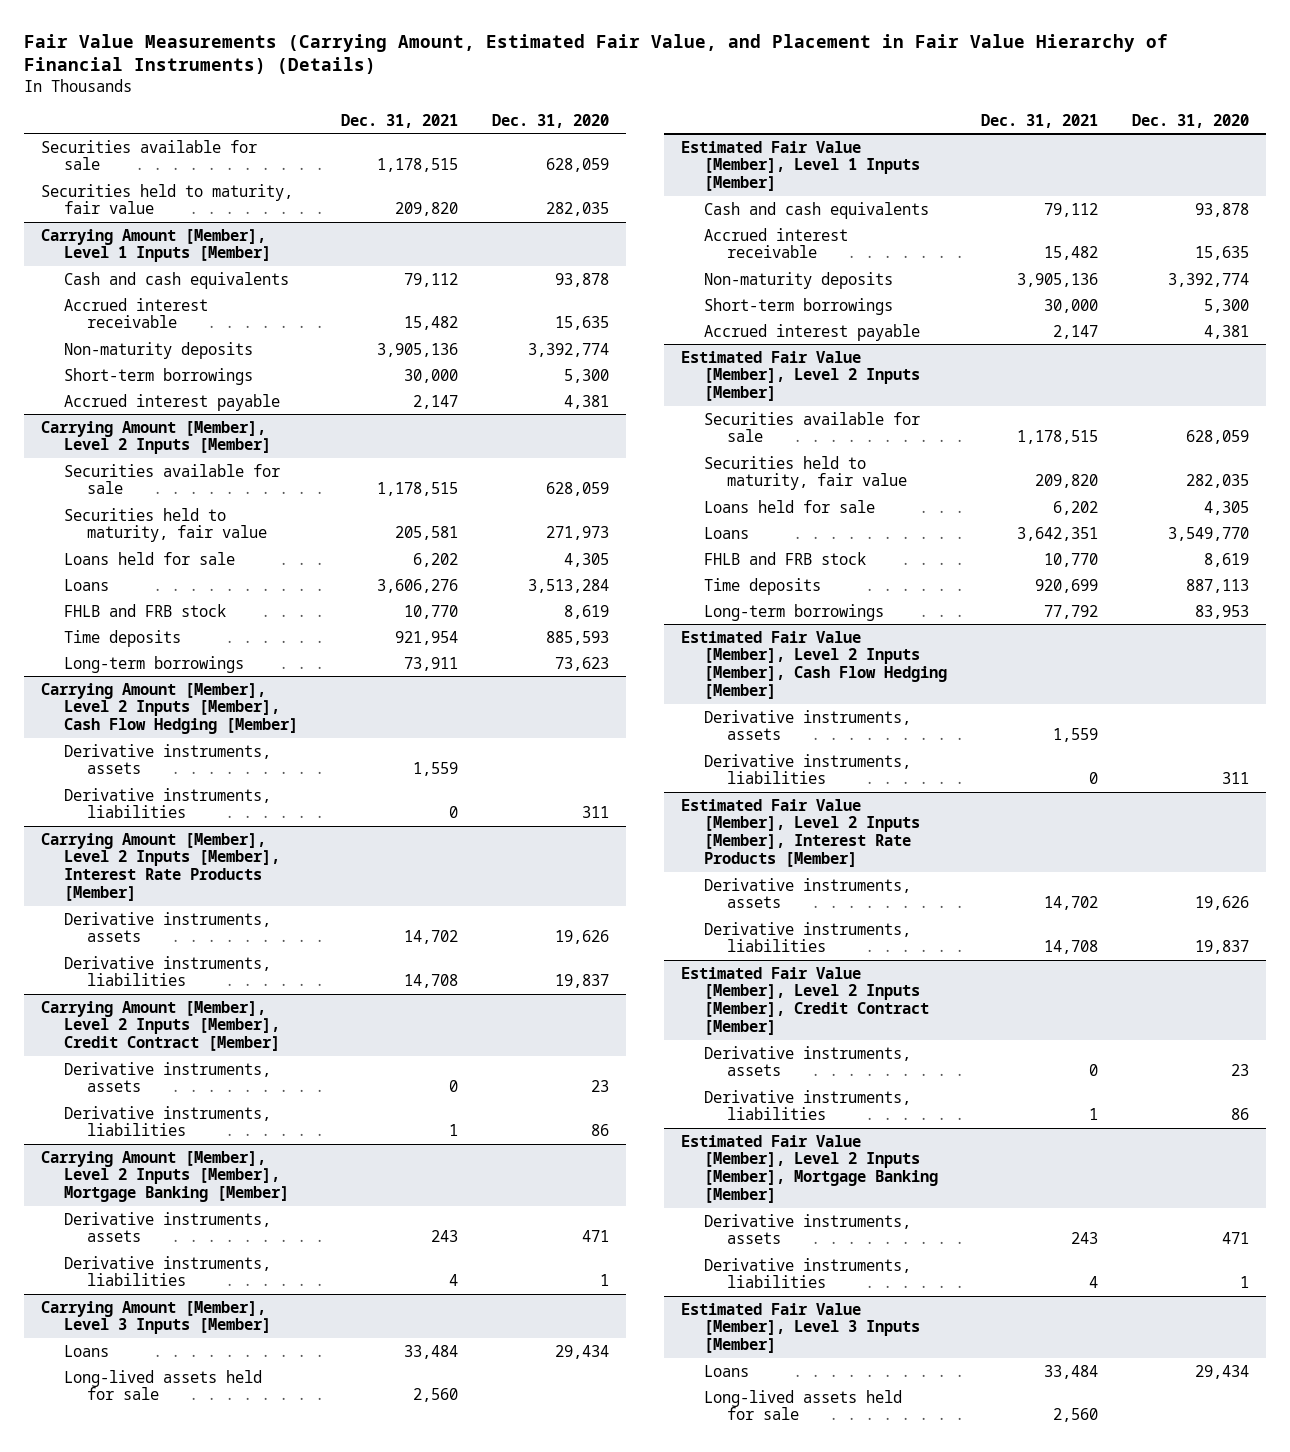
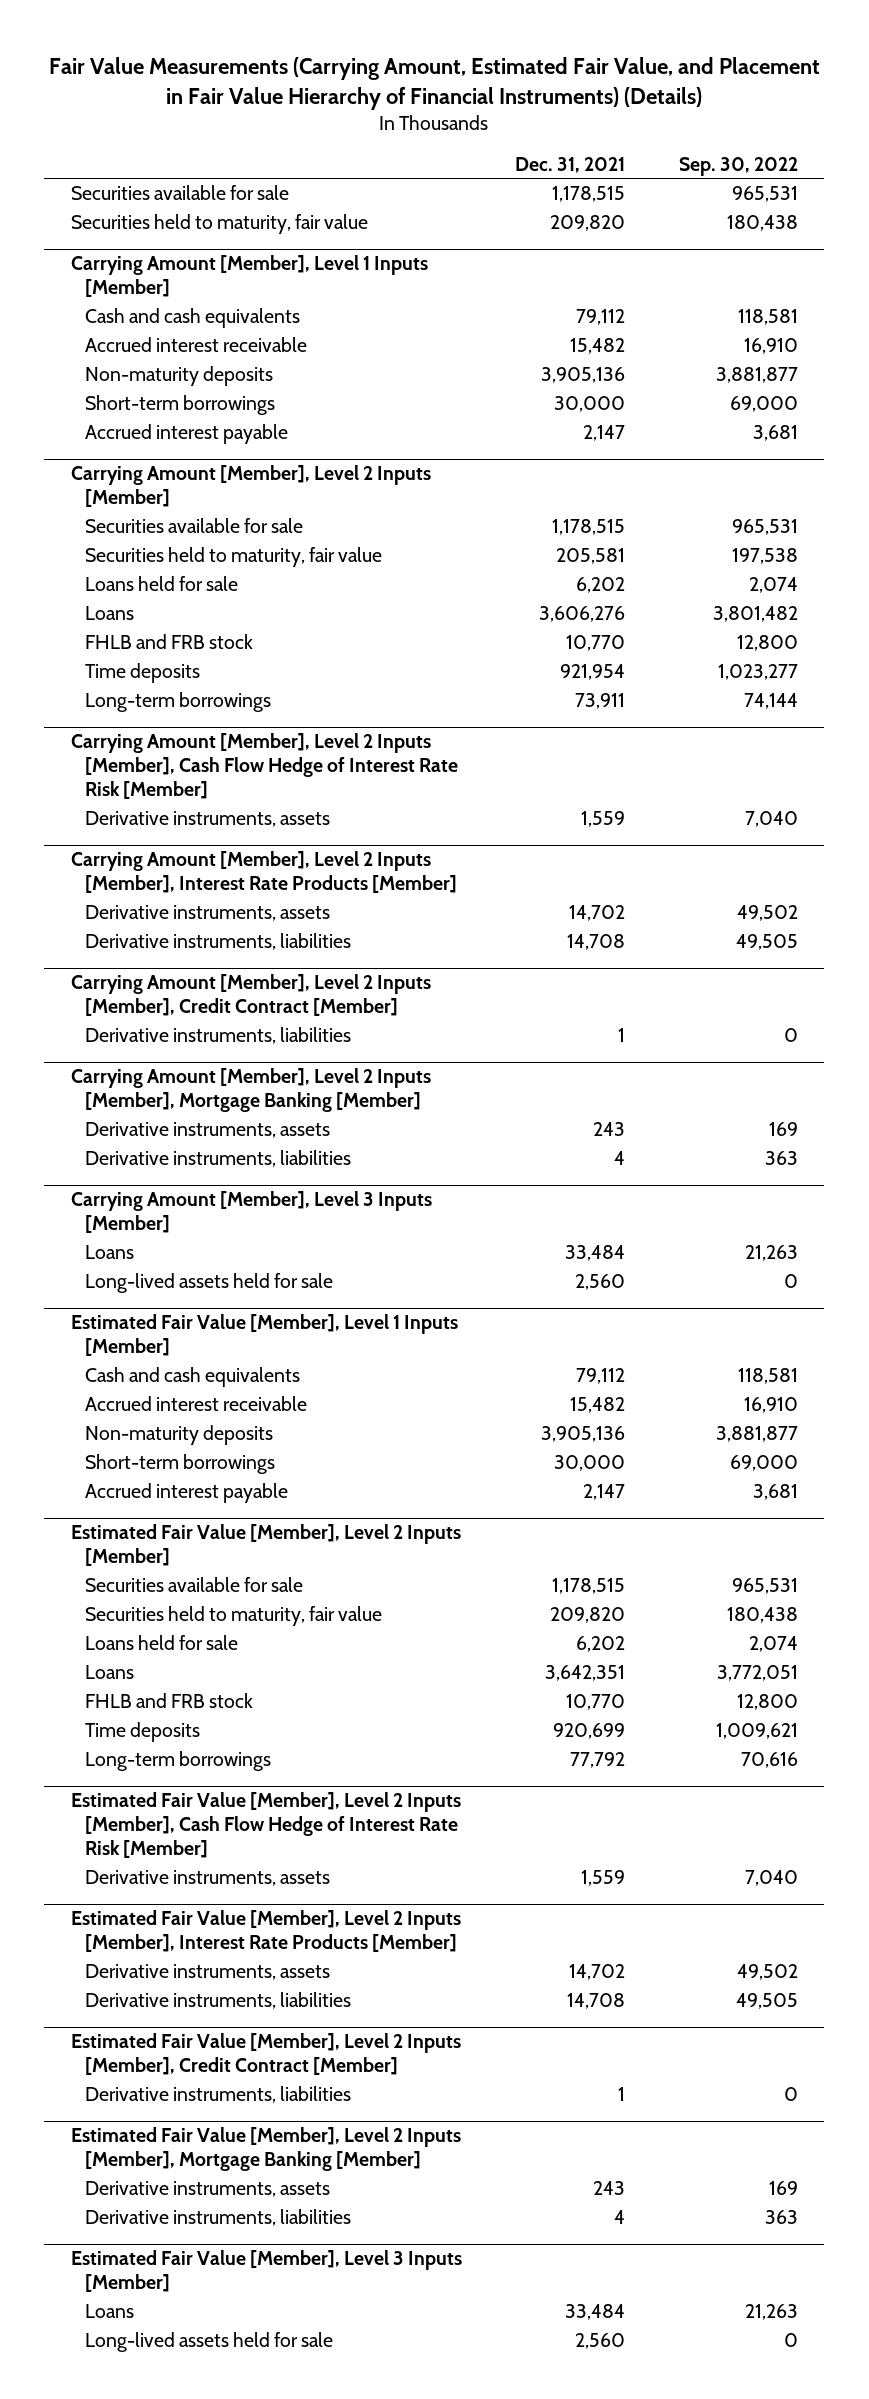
- | Dec. 31, 2021 | Dec. 31, 2020
+ | Dec. 31, 2021 | Sep. 30, 2022
- Carrying Amount [Member], Level 2 Inputs [Member], Cash Flow Hedging [Member]
+ Carrying Amount [Member], Level 2 Inputs [Member], Cash Flow Hedge of Interest Rate Risk [Member]
- Derivative instruments, liabilities | 0 | 311
@ Carrying Amount [Member], Level 2 Inputs [Member], Credit Contract [Member]
- Derivative instruments, assets | 0 | 23
- Estimated Fair Value [Member], Level 2 Inputs [Member], Cash Flow Hedging [Member]
+ Estimated Fair Value [Member], Level 2 Inputs [Member], Cash Flow Hedge of Interest Rate Risk [Member]
- Derivative instruments, liabilities | 0 | 311
@ Estimated Fair Value [Member], Level 2 Inputs [Member], Credit Contract [Member]
- Derivative instruments, assets | 0 | 23

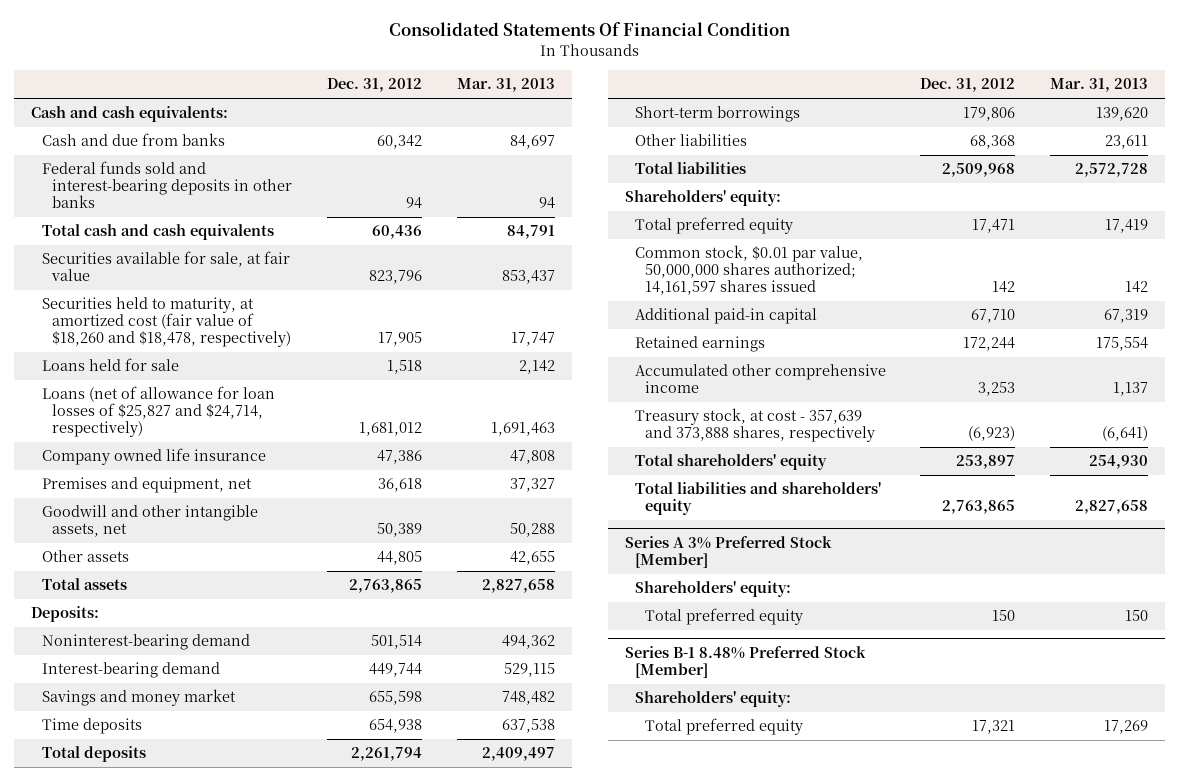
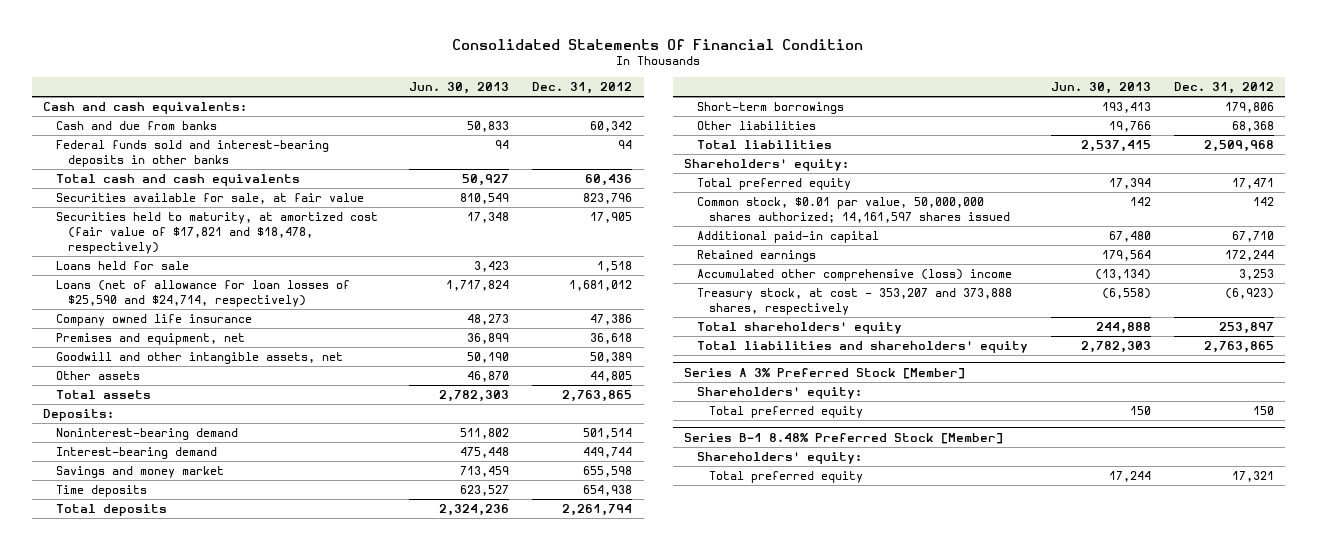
- | Dec. 31, 2012 | Mar. 31, 2013
+ | Jun. 30, 2013 | Dec. 31, 2012
- Securities held to maturity, at amortized cost (fair value of $18,260 and $18,478, respectively) | 17,905 | 17,747
+ Securities held to maturity, at amortized cost (fair value of $17,821 and $18,478, respectively) | 17,348 | 17,905
- Loans (net of allowance for loan losses of $25,827 and $24,714, respectively) | 1,681,012 | 1,691,463
+ Loans (net of allowance for loan losses of $25,590 and $24,714, respectively) | 1,717,824 | 1,681,012
- Accumulated other comprehensive income | 3,253 | 1,137
- Treasury stock, at cost - 357,639 and 373,888 shares, respectively | (6,923) | (6,641)
+ Accumulated other comprehensive (loss) income | (13,134) | 3,253
+ Treasury stock, at cost - 353,207 and 373,888 shares, respectively | (6,558) | (6,923)

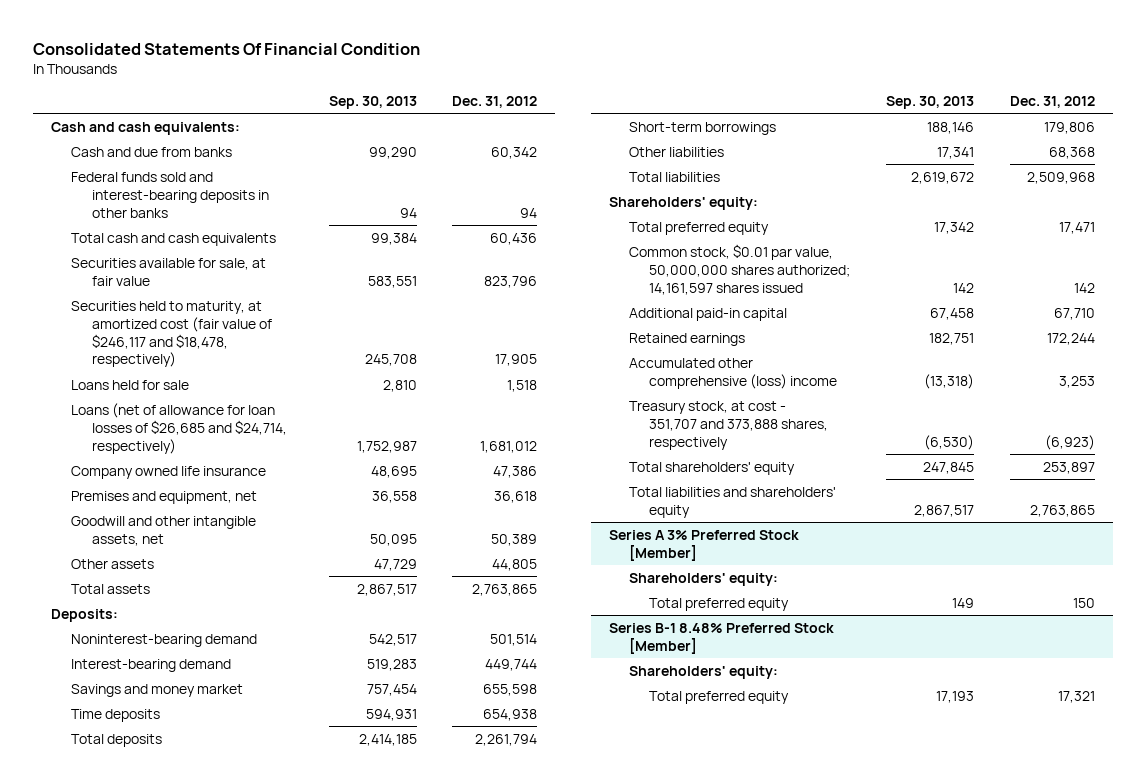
- | Jun. 30, 2013 | Dec. 31, 2012
+ | Sep. 30, 2013 | Dec. 31, 2012
- Securities held to maturity, at amortized cost (fair value of $17,821 and $18,478, respectively) | 17,348 | 17,905
+ Securities held to maturity, at amortized cost (fair value of $246,117 and $18,478, respectively) | 245,708 | 17,905
- Loans (net of allowance for loan losses of $25,590 and $24,714, respectively) | 1,717,824 | 1,681,012
+ Loans (net of allowance for loan losses of $26,685 and $24,714, respectively) | 1,752,987 | 1,681,012
- Treasury stock, at cost - 353,207 and 373,888 shares, respectively | (6,558) | (6,923)
+ Treasury stock, at cost - 351,707 and 373,888 shares, respectively | (6,530) | (6,923)

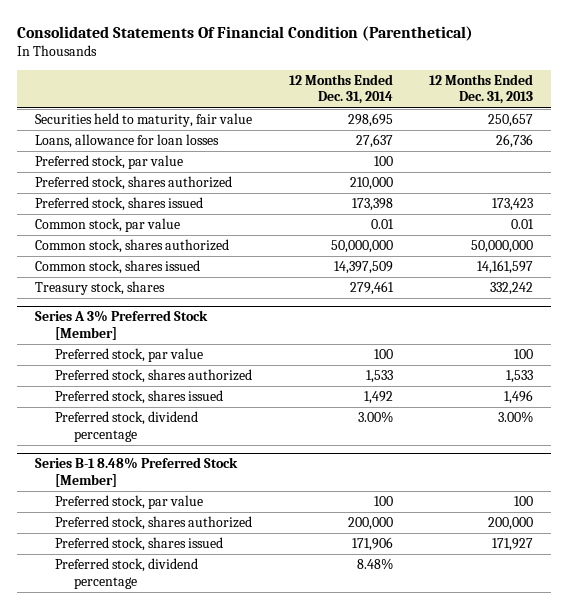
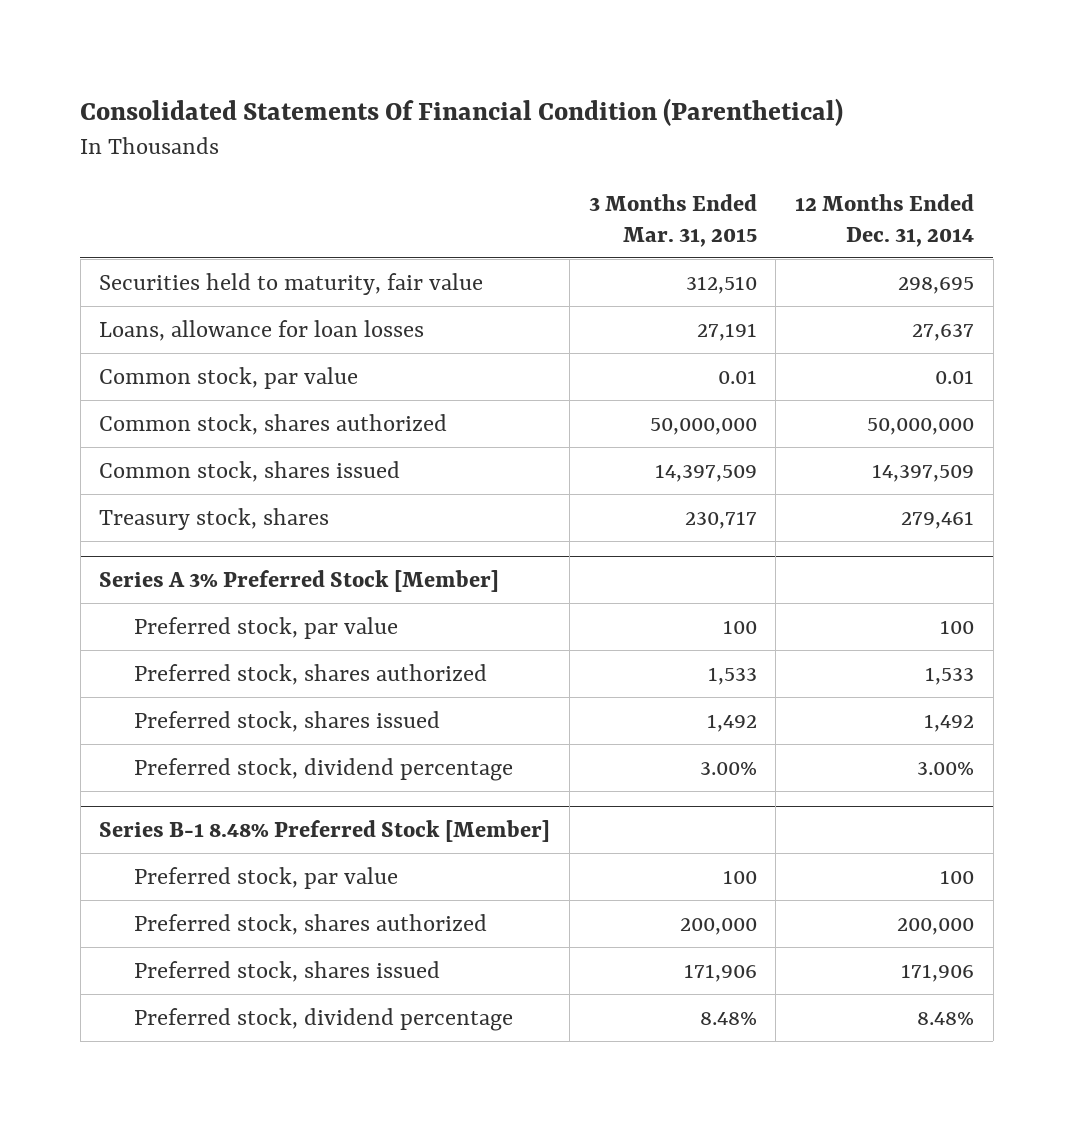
- | 12 Months Ended Dec. 31, 2014 | 12 Months Ended Dec. 31, 2013
+ | 3 Months Ended Mar. 31, 2015 | 12 Months Ended Dec. 31, 2014
- Preferred stock, par value | 100 |
- Preferred stock, shares authorized | 210,000 |
- Preferred stock, shares issued | 173,398 | 173,423

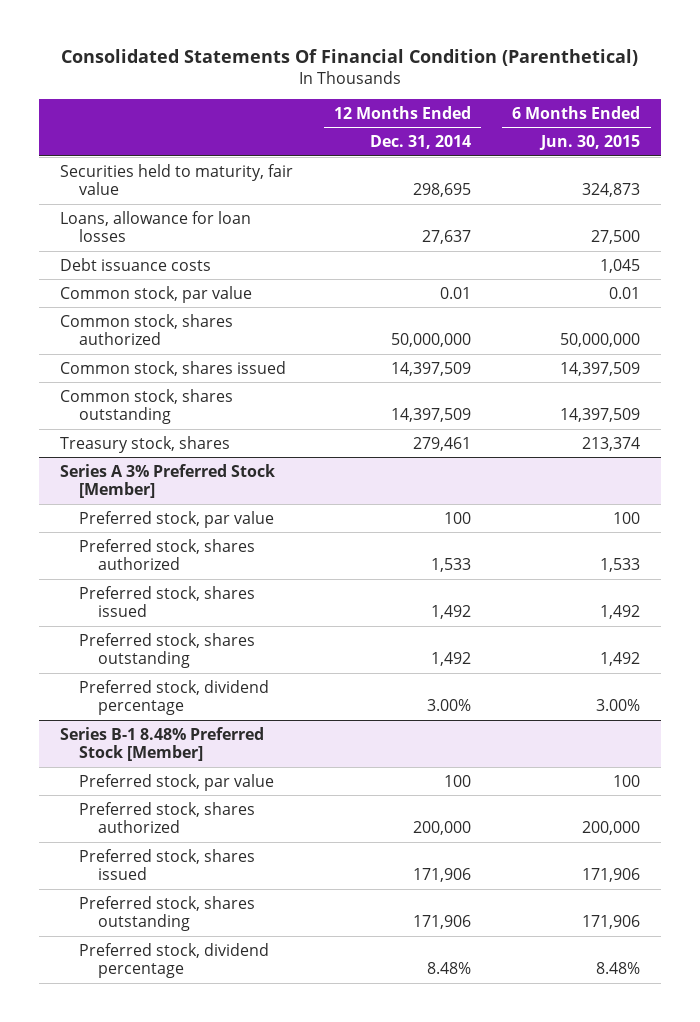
- | 3 Months Ended Mar. 31, 2015 | 12 Months Ended Dec. 31, 2014
+ | 12 Months Ended Dec. 31, 2014 | 6 Months Ended Jun. 30, 2015
+ Debt issuance costs | | 1,045
+ Common stock, shares outstanding | 14,397,509 | 14,397,509
@ Series A 3% Preferred Stock [Member]
+ Preferred stock, shares outstanding | 1,492 | 1,492
@ Series B-1 8.48% Preferred Stock [Member]
+ Preferred stock, shares outstanding | 171,906 | 171,906

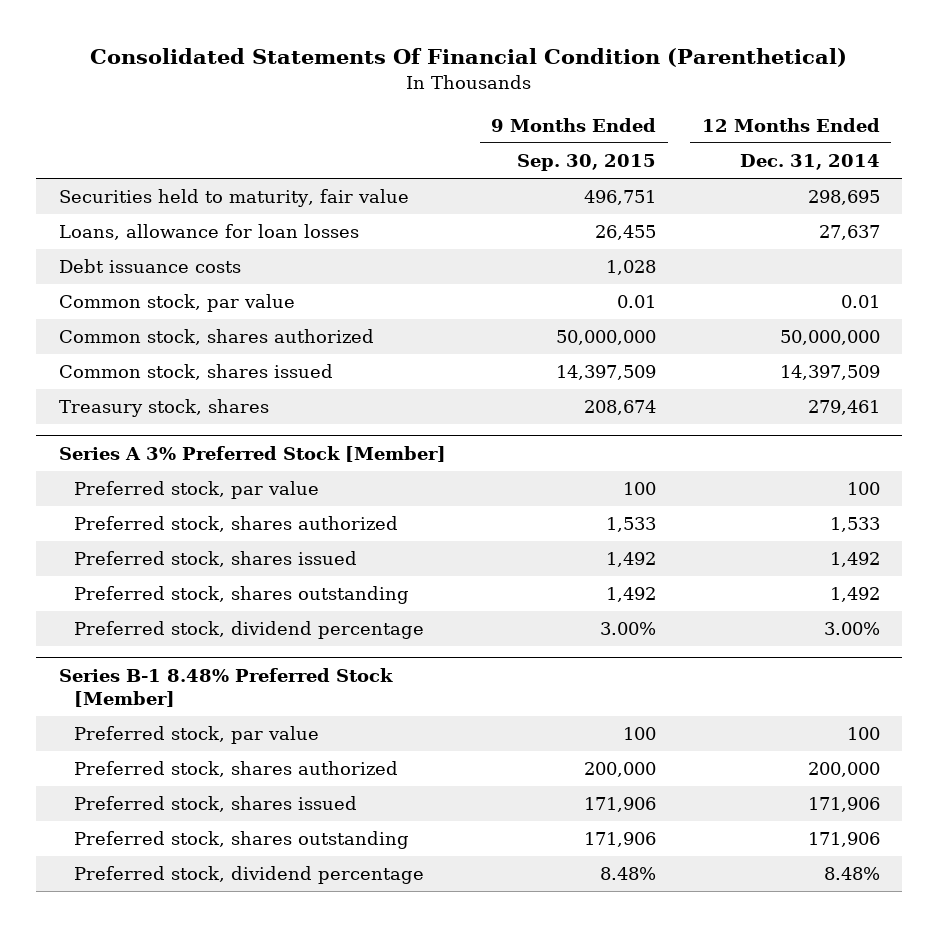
- | 12 Months Ended Dec. 31, 2014 | 6 Months Ended Jun. 30, 2015
+ | 9 Months Ended Sep. 30, 2015 | 12 Months Ended Dec. 31, 2014
- Common stock, shares outstanding | 14,397,509 | 14,397,509

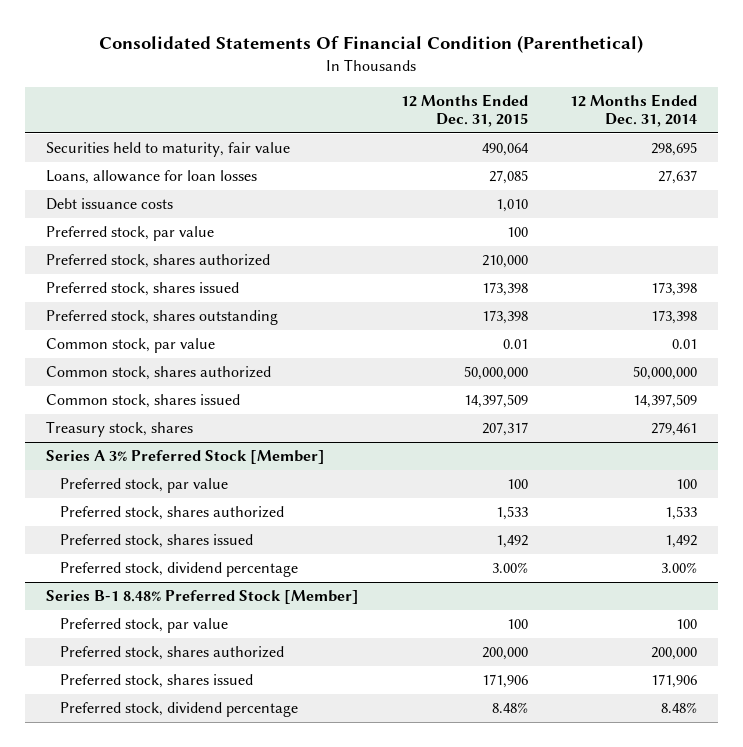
- | 9 Months Ended Sep. 30, 2015 | 12 Months Ended Dec. 31, 2014
+ | 12 Months Ended Dec. 31, 2015 | 12 Months Ended Dec. 31, 2014
+ Preferred stock, par value | 100 |
+ Preferred stock, shares authorized | 210,000 |
+ Preferred stock, shares issued | 173,398 | 173,398
+ Preferred stock, shares outstanding | 173,398 | 173,398
@ Series A 3% Preferred Stock [Member]
- Preferred stock, shares outstanding | 1,492 | 1,492
@ Series B-1 8.48% Preferred Stock [Member]
- Preferred stock, shares outstanding | 171,906 | 171,906

